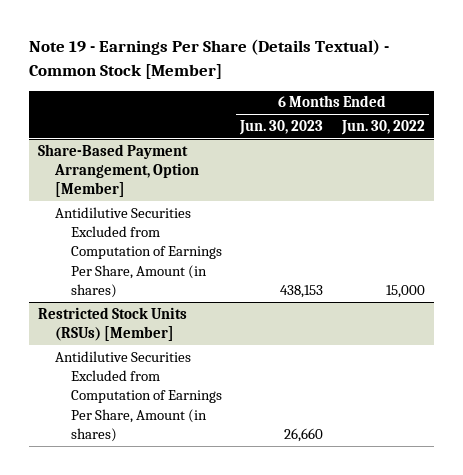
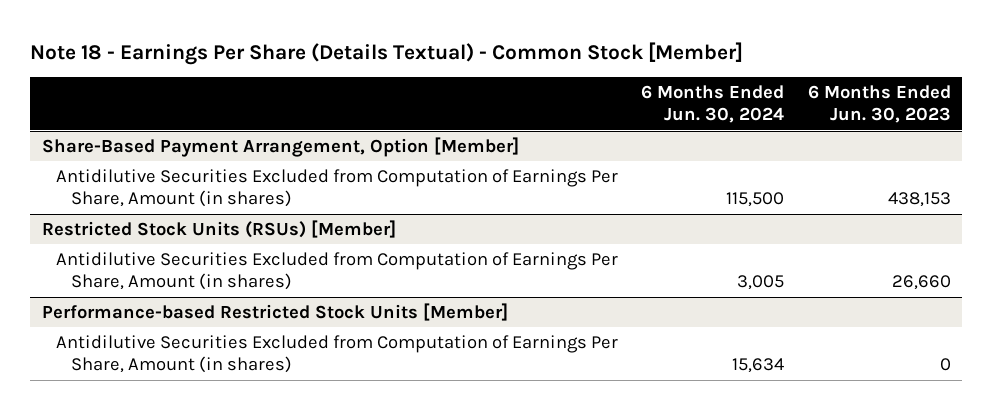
- Note 19 - Earnings Per Share (Details Textual) - Common Stock [Member]
+ Note 18 - Earnings Per Share (Details Textual) - Common Stock [Member]
- | 6 Months Ended Jun. 30, 2023 | 6 Months Ended Jun. 30, 2022
+ | 6 Months Ended Jun. 30, 2024 | 6 Months Ended Jun. 30, 2023
+ Performance-based Restricted Stock Units [Member]
+ Antidilutive Securities Excluded from Computation of Earnings Per Share, Amount (in shares) | 15,634 | 0

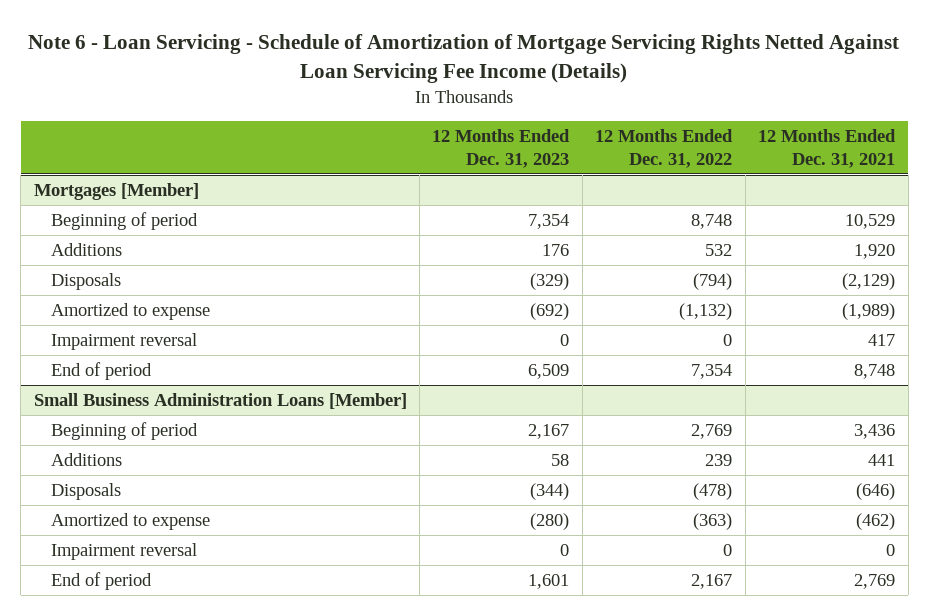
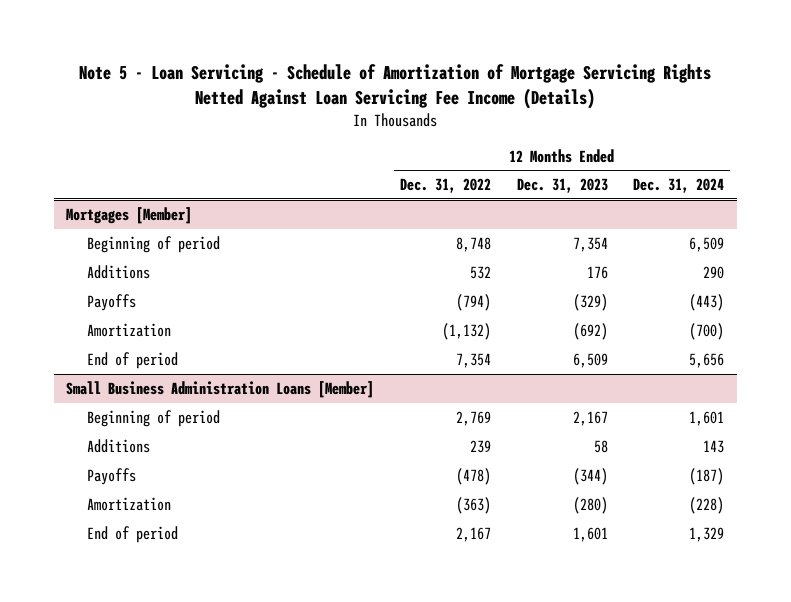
- Note 6 - Loan Servicing - Schedule of Amortization of Mortgage Servicing Rights Netted Against Loan Servicing Fee Income (Details)
+ Note 5 - Loan Servicing - Schedule of Amortization of Mortgage Servicing Rights Netted Against Loan Servicing Fee Income (Details)
- | 12 Months Ended Dec. 31, 2023 | 12 Months Ended Dec. 31, 2022 | 12 Months Ended Dec. 31, 2021
+ | 12 Months Ended Dec. 31, 2022 | 12 Months Ended Dec. 31, 2023 | 12 Months Ended Dec. 31, 2024
@ Mortgages [Member]
- Disposals | (329) | (794) | (2,129)
- Amortized to expense | (692) | (1,132) | (1,989)
- Impairment reversal | 0 | 0 | 417
+ Payoffs | (794) | (329) | (443)
+ Amortization | (1,132) | (692) | (700)
@ Small Business Administration Loans [Member]
- Disposals | (344) | (478) | (646)
- Amortized to expense | (280) | (363) | (462)
- Impairment reversal | 0 | 0 | 0
+ Payoffs | (478) | (344) | (187)
+ Amortization | (363) | (280) | (228)

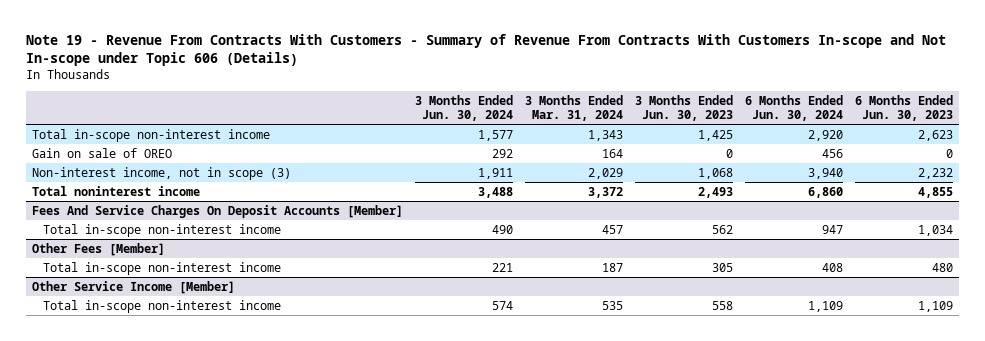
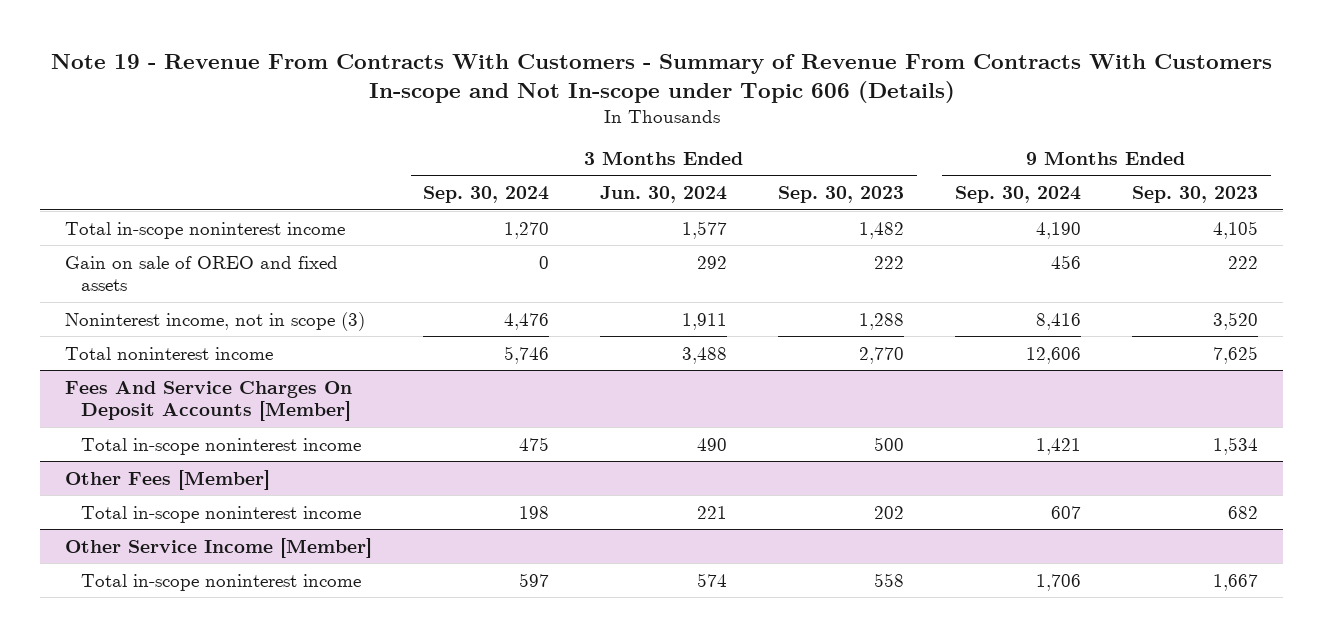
- | 3 Months Ended Jun. 30, 2024 | 3 Months Ended Mar. 31, 2024 | 3 Months Ended Jun. 30, 2023 | 6 Months Ended Jun. 30, 2024 | 6 Months Ended Jun. 30, 2023
+ | 3 Months Ended Sep. 30, 2024 | 3 Months Ended Jun. 30, 2024 | 3 Months Ended Sep. 30, 2023 | 9 Months Ended Sep. 30, 2024 | 9 Months Ended Sep. 30, 2023
- Total in-scope non-interest income | 1,577 | 1,343 | 1,425 | 2,920 | 2,623
- Gain on sale of OREO | 292 | 164 | 0 | 456 | 0
- Non-interest income, not in scope (3) | 1,911 | 2,029 | 1,068 | 3,940 | 2,232
+ Total in-scope noninterest income | 1,270 | 1,577 | 1,482 | 4,190 | 4,105
+ Gain on sale of OREO and fixed assets | 0 | 292 | 222 | 456 | 222
+ Noninterest income, not in scope (3) | 4,476 | 1,911 | 1,288 | 8,416 | 3,520
@ Fees And Service Charges On Deposit Accounts [Member]
- Total in-scope non-interest income | 490 | 457 | 562 | 947 | 1,034
+ Total in-scope noninterest income | 475 | 490 | 500 | 1,421 | 1,534
@ Other Fees [Member]
- Total in-scope non-interest income | 221 | 187 | 305 | 408 | 480
+ Total in-scope noninterest income | 198 | 221 | 202 | 607 | 682
@ Other Service Income [Member]
- Total in-scope non-interest income | 574 | 535 | 558 | 1,109 | 1,109
+ Total in-scope noninterest income | 597 | 574 | 558 | 1,706 | 1,667

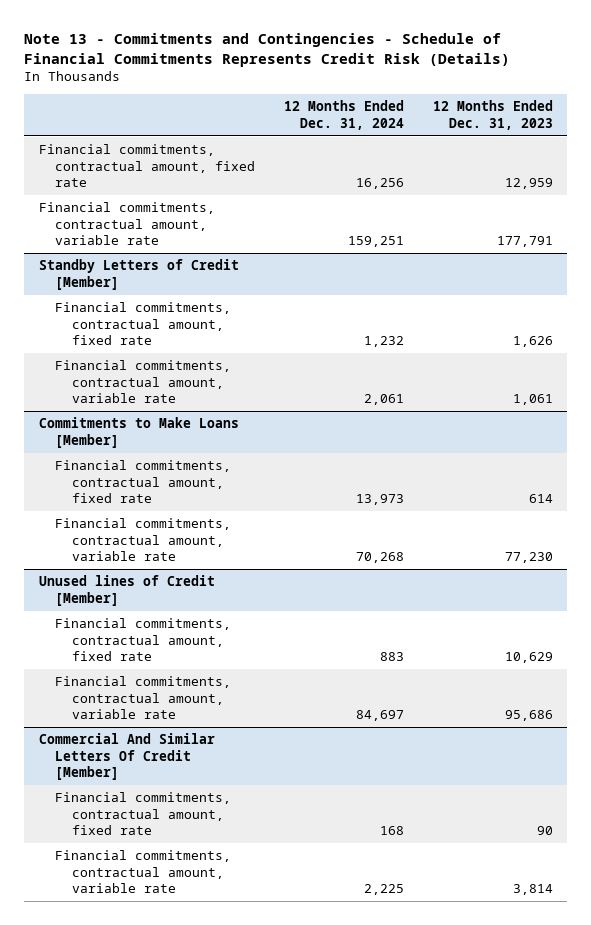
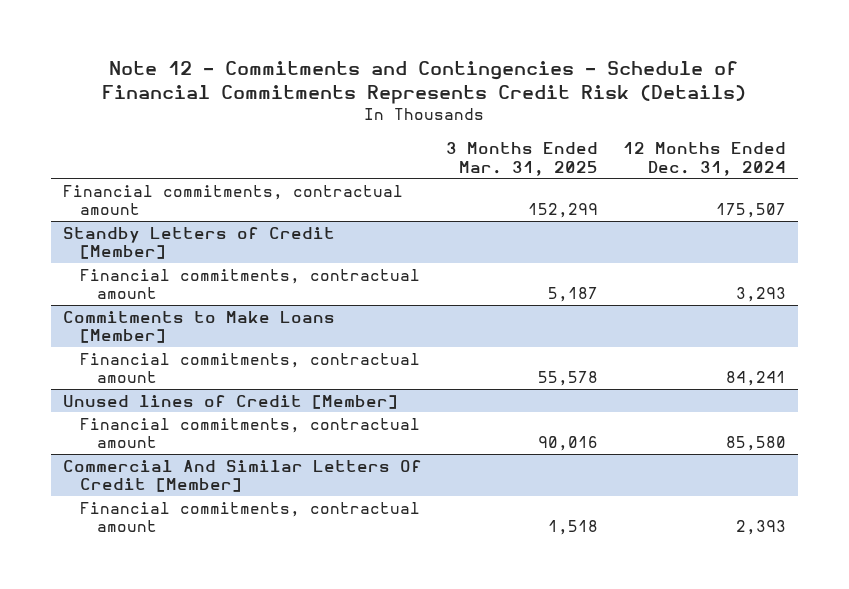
- Note 13 - Commitments and Contingencies - Schedule of Financial Commitments Represents Credit Risk (Details)
+ Note 12 - Commitments and Contingencies - Schedule of Financial Commitments Represents Credit Risk (Details)
- | 12 Months Ended Dec. 31, 2024 | 12 Months Ended Dec. 31, 2023
+ | 3 Months Ended Mar. 31, 2025 | 12 Months Ended Dec. 31, 2024
- Financial commitments, contractual amount, fixed rate | 16,256 | 12,959
- Financial commitments, contractual amount, variable rate | 159,251 | 177,791
+ Financial commitments, contractual amount | 152,299 | 175,507
@ Standby Letters of Credit [Member]
- Financial commitments, contractual amount, fixed rate | 1,232 | 1,626
- Financial commitments, contractual amount, variable rate | 2,061 | 1,061
+ Financial commitments, contractual amount | 5,187 | 3,293
@ Commitments to Make Loans [Member]
- Financial commitments, contractual amount, fixed rate | 13,973 | 614
- Financial commitments, contractual amount, variable rate | 70,268 | 77,230
+ Financial commitments, contractual amount | 55,578 | 84,241
@ Unused lines of Credit [Member]
- Financial commitments, contractual amount, fixed rate | 883 | 10,629
- Financial commitments, contractual amount, variable rate | 84,697 | 95,686
+ Financial commitments, contractual amount | 90,016 | 85,580
@ Commercial And Similar Letters Of Credit [Member]
- Financial commitments, contractual amount, fixed rate | 168 | 90
- Financial commitments, contractual amount, variable rate | 2,225 | 3,814
+ Financial commitments, contractual amount | 1,518 | 2,393

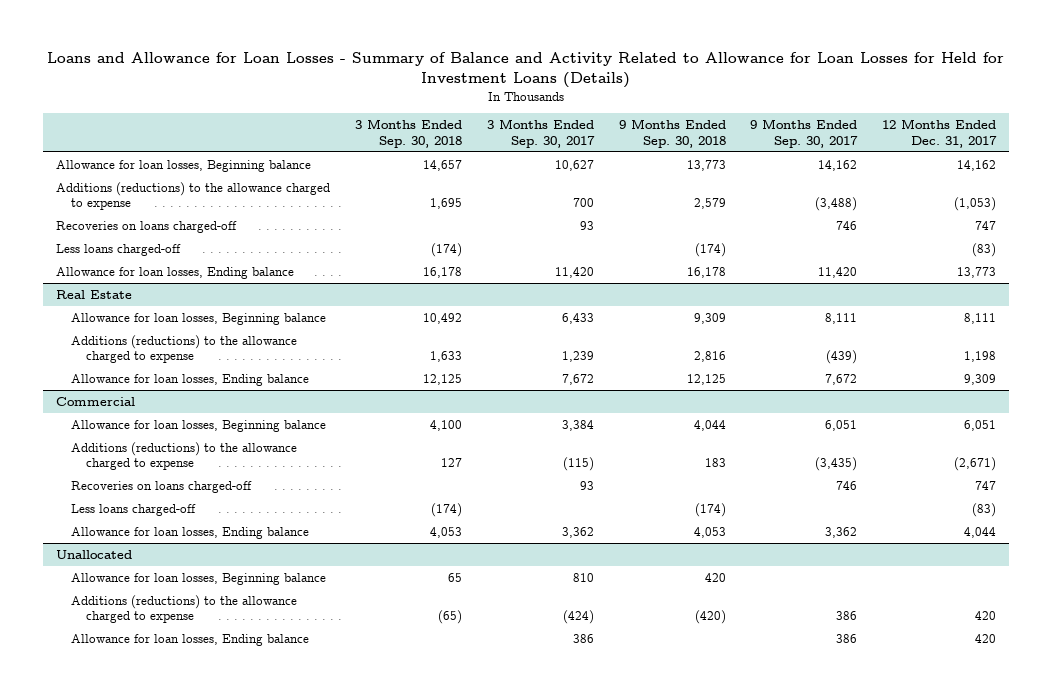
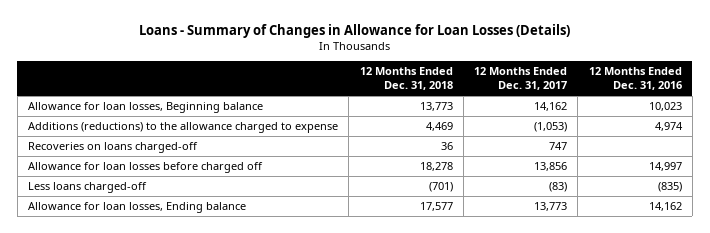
- Loans and Allowance for Loan Losses - Summary of Balance and Activity Related to Allowance for Loan Losses for Held for Investment Loans (Details)
+ Loans - Summary of Changes in Allowance for Loan Losses (Details)
- | 3 Months Ended Sep. 30, 2018 | 3 Months Ended Sep. 30, 2017 | 9 Months Ended Sep. 30, 2018 | 9 Months Ended Sep. 30, 2017 | 12 Months Ended Dec. 31, 2017
+ | 12 Months Ended Dec. 31, 2018 | 12 Months Ended Dec. 31, 2017 | 12 Months Ended Dec. 31, 2016
+ Allowance for loan losses before charged off | 18,278 | 13,856 | 14,997
- Real Estate
- Allowance for loan losses, Beginning balance | 10,492 | 6,433 | 9,309 | 8,111 | 8,111
- Additions (reductions) to the allowance charged to expense | 1,633 | 1,239 | 2,816 | (439) | 1,198
- Allowance for loan losses, Ending balance | 12,125 | 7,672 | 12,125 | 7,672 | 9,309
- Commercial
- Allowance for loan losses, Beginning balance | 4,100 | 3,384 | 4,044 | 6,051 | 6,051
- Additions (reductions) to the allowance charged to expense | 127 | (115) | 183 | (3,435) | (2,671)
- Recoveries on loans charged-off | | 93 | | 746 | 747
- Less loans charged-off | (174) | | (174) | | (83)
- Allowance for loan losses, Ending balance | 4,053 | 3,362 | 4,053 | 3,362 | 4,044
- Unallocated
- Allowance for loan losses, Beginning balance | 65 | 810 | 420 | |
- Additions (reductions) to the allowance charged to expense | (65) | (424) | (420) | 386 | 420
- Allowance for loan losses, Ending balance | | 386 | | 386 | 420

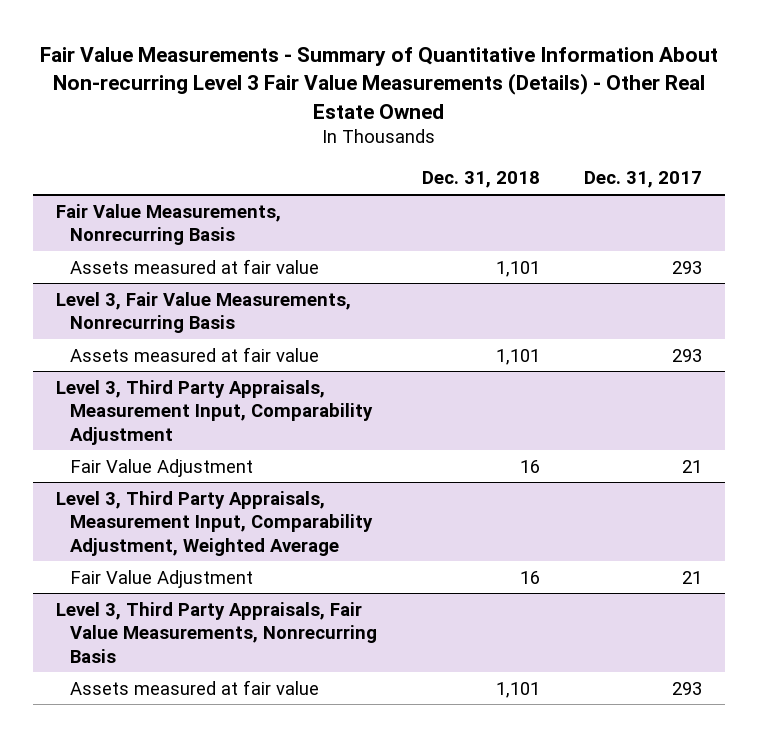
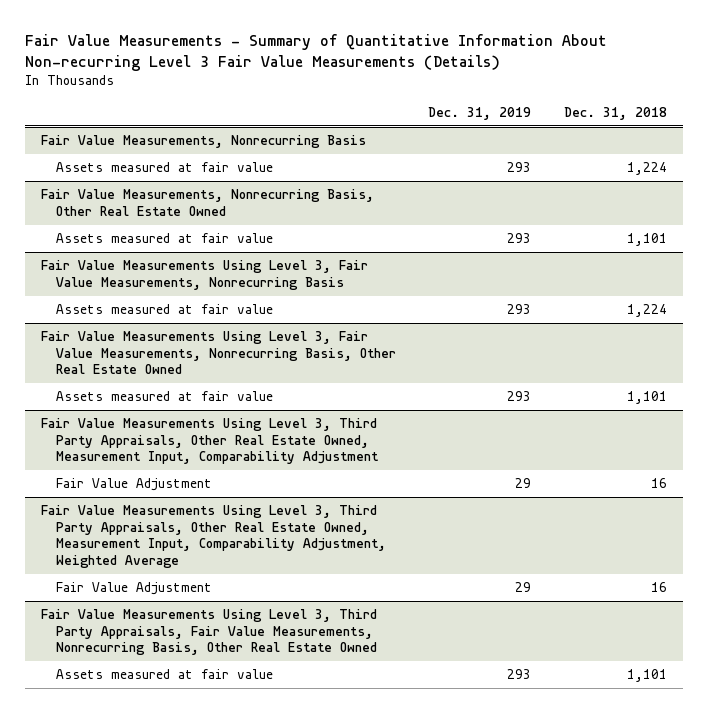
- Fair Value Measurements - Summary of Quantitative Information About Non-recurring Level 3 Fair Value Measurements (Details) - Other Real Estate Owned
+ Fair Value Measurements - Summary of Quantitative Information About Non-recurring Level 3 Fair Value Measurements (Details)
- | Dec. 31, 2018 | Dec. 31, 2017
+ | Dec. 31, 2019 | Dec. 31, 2018
@ Fair Value Measurements, Nonrecurring Basis
+ Assets measured at fair value | 293 | 1,224
+ Fair Value Measurements, Nonrecurring Basis, Other Real Estate Owned
- Level 3, Fair Value Measurements, Nonrecurring Basis
+ Fair Value Measurements Using Level 3, Fair Value Measurements, Nonrecurring Basis
+ Assets measured at fair value | 293 | 1,224
+ Fair Value Measurements Using Level 3, Fair Value Measurements, Nonrecurring Basis, Other Real Estate Owned
- Level 3, Third Party Appraisals, Measurement Input, Comparability Adjustment
+ Fair Value Measurements Using Level 3, Third Party Appraisals, Other Real Estate Owned, Measurement Input, Comparability Adjustment
- Level 3, Third Party Appraisals, Measurement Input, Comparability Adjustment, Weighted Average
+ Fair Value Measurements Using Level 3, Third Party Appraisals, Other Real Estate Owned, Measurement Input, Comparability Adjustment, Weighted Average
- Level 3, Third Party Appraisals, Fair Value Measurements, Nonrecurring Basis
+ Fair Value Measurements Using Level 3, Third Party Appraisals, Fair Value Measurements, Nonrecurring Basis, Other Real Estate Owned

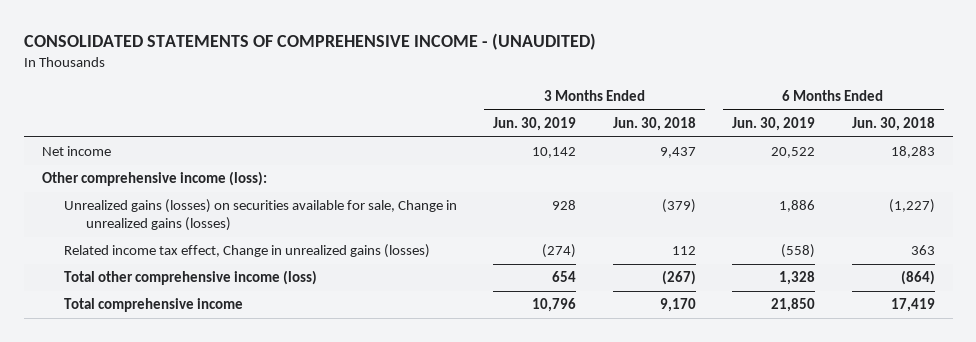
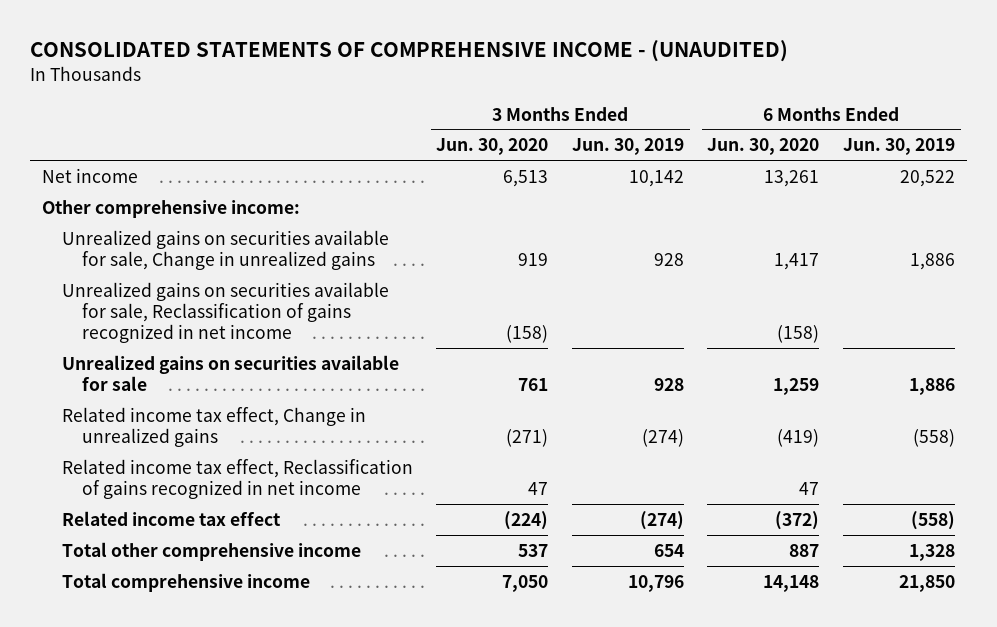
- | 3 Months Ended Jun. 30, 2019 | 3 Months Ended Jun. 30, 2018 | 6 Months Ended Jun. 30, 2019 | 6 Months Ended Jun. 30, 2018
+ | 3 Months Ended Jun. 30, 2020 | 3 Months Ended Jun. 30, 2019 | 6 Months Ended Jun. 30, 2020 | 6 Months Ended Jun. 30, 2019
- Other comprehensive income (loss):
- Unrealized gains (losses) on securities available for sale, Change in unrealized gains (losses) | 928 | (379) | 1,886 | (1,227)
- Related income tax effect, Change in unrealized gains (losses) | (274) | 112 | (558) | 363
- Total other comprehensive income (loss) | 654 | (267) | 1,328 | (864)
+ Other comprehensive income:
+ Unrealized gains on securities available for sale, Change in unrealized gains | 919 | 928 | 1,417 | 1,886
+ Unrealized gains on securities available for sale, Reclassification of gains recognized in net income | (158) | | (158) |
+ Unrealized gains on securities available for sale | 761 | 928 | 1,259 | 1,886
+ Related income tax effect, Change in unrealized gains | (271) | (274) | (419) | (558)
+ Related income tax effect, Reclassification of gains recognized in net income | 47 | | 47 |
+ Related income tax effect | (224) | (274) | (372) | (558)
+ Total other comprehensive income | 537 | 654 | 887 | 1,328

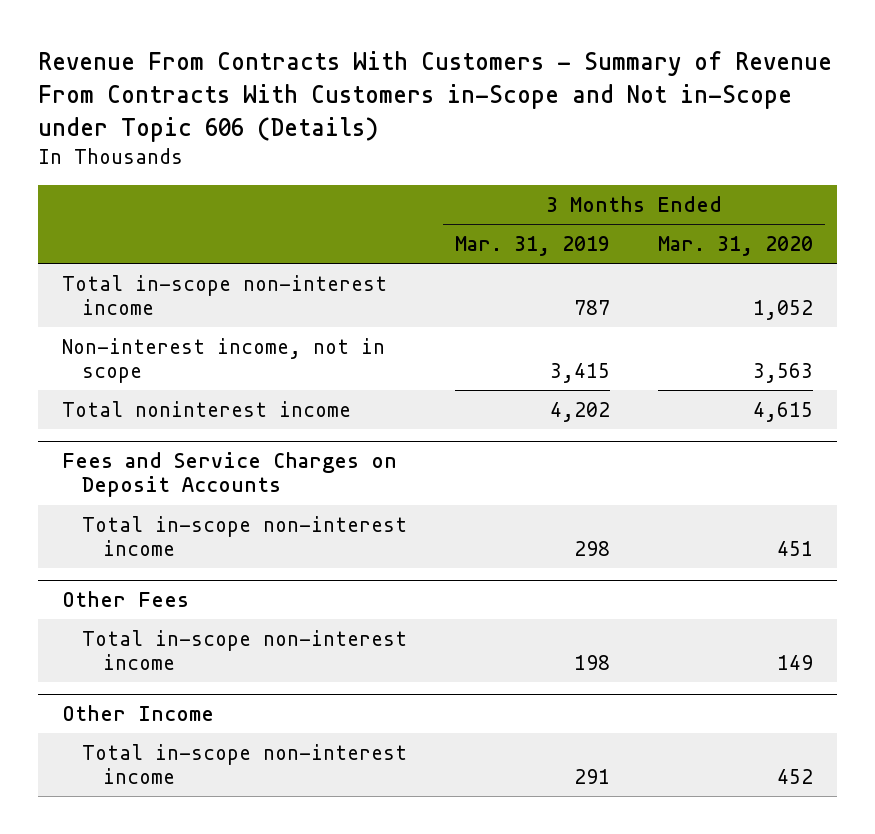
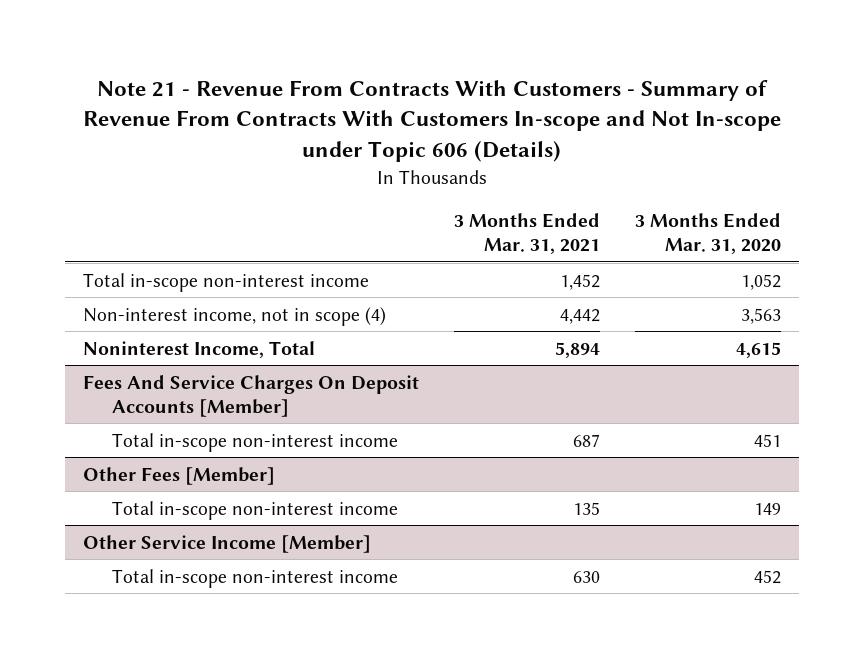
- Revenue From Contracts With Customers - Summary of Revenue From Contracts With Customers in-Scope and Not in-Scope under Topic 606 (Details)
+ Note 21 - Revenue From Contracts With Customers - Summary of Revenue From Contracts With Customers In-scope and Not In-scope under Topic 606 (Details)
- | 3 Months Ended Mar. 31, 2019 | 3 Months Ended Mar. 31, 2020
+ | 3 Months Ended Mar. 31, 2021 | 3 Months Ended Mar. 31, 2020
- Non-interest income, not in scope | 3,415 | 3,563
- Total noninterest income | 4,202 | 4,615
- Fees and Service Charges on Deposit Accounts
+ Non-interest income, not in scope (4) | 4,442 | 3,563
+ Noninterest Income, Total | 5,894 | 4,615
+ Fees And Service Charges On Deposit Accounts [Member]
- Other Fees
+ Other Fees [Member]
- Other Income
+ Other Service Income [Member]

